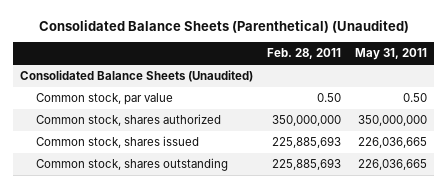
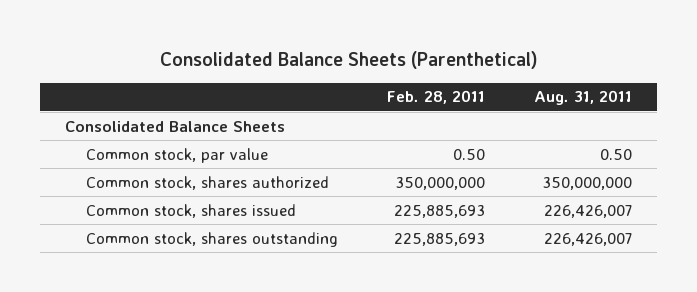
- Consolidated Balance Sheets (Parenthetical) (Unaudited)
+ Consolidated Balance Sheets (Parenthetical)
- | Feb. 28, 2011 | May 31, 2011
+ | Feb. 28, 2011 | Aug. 31, 2011
- Consolidated Balance Sheets (Unaudited)
+ Consolidated Balance Sheets

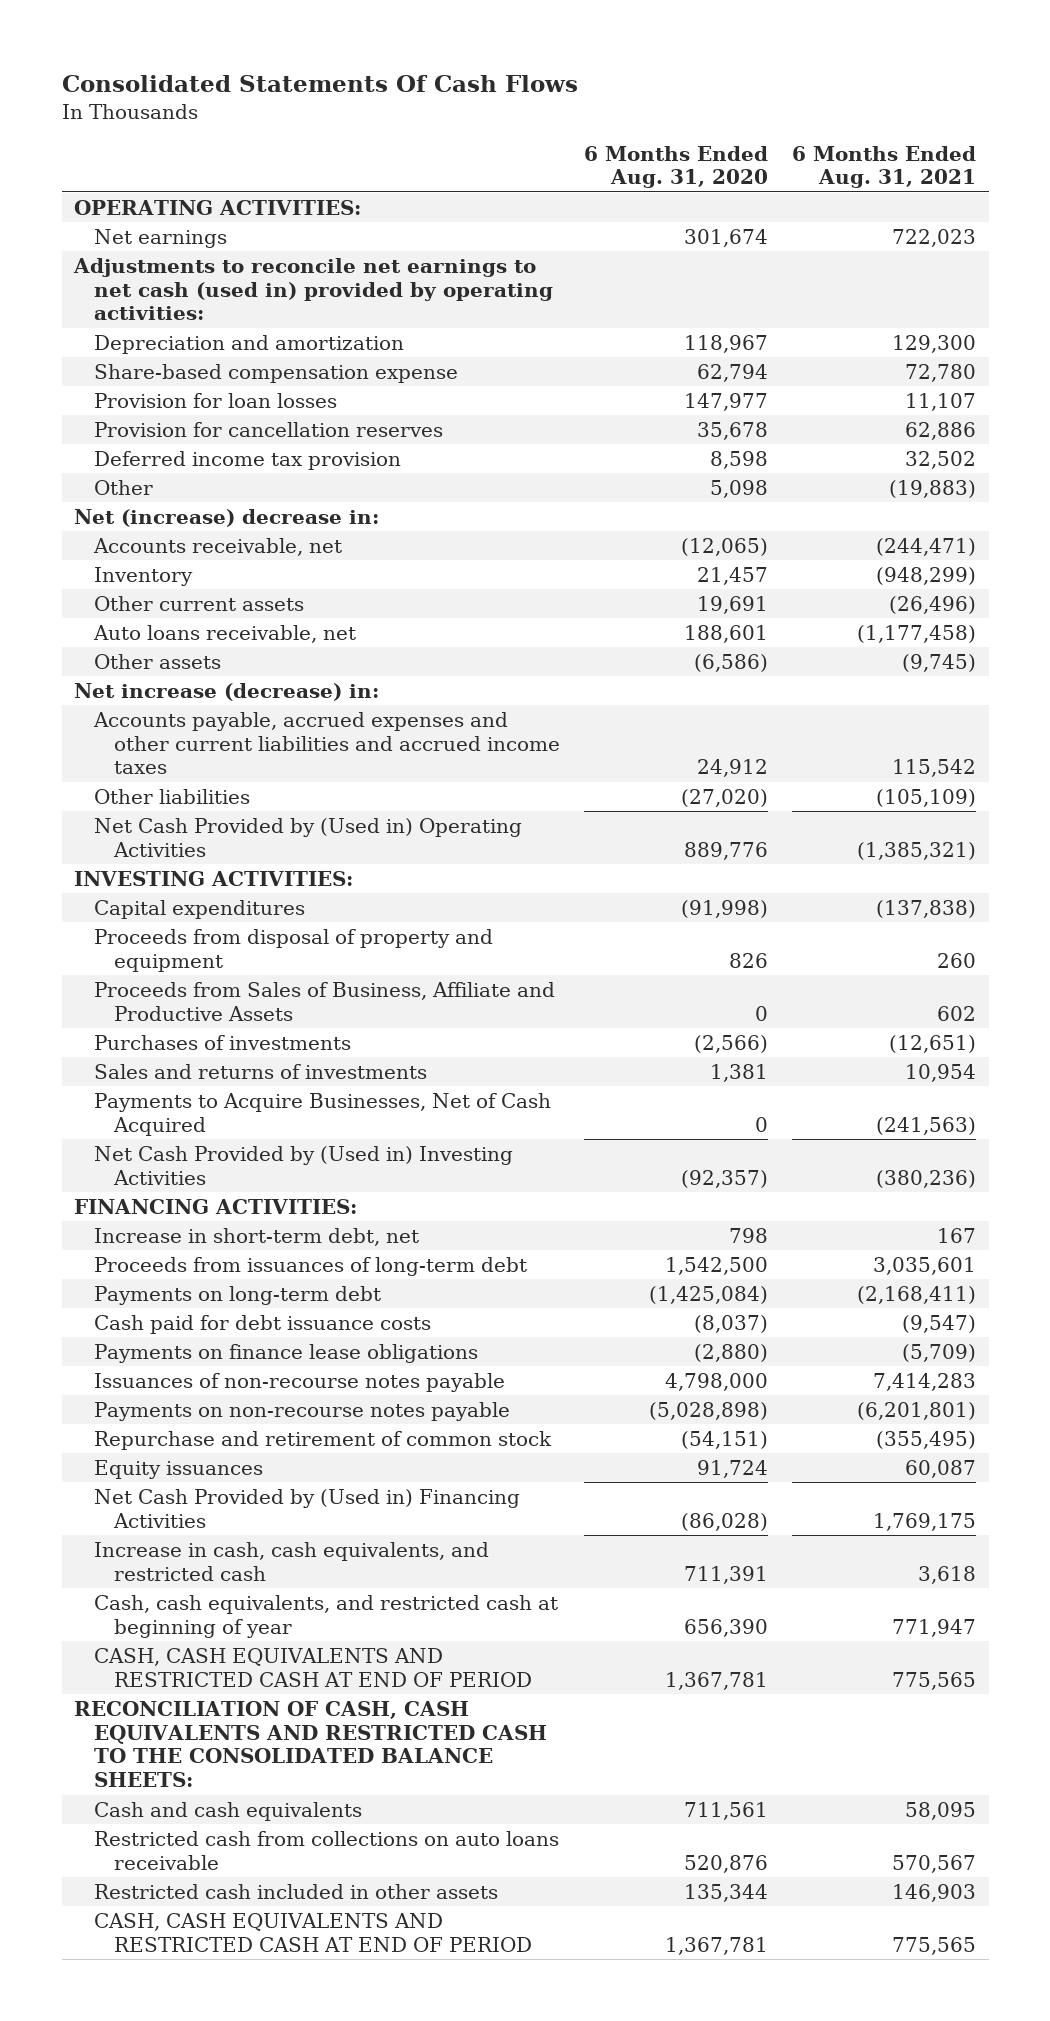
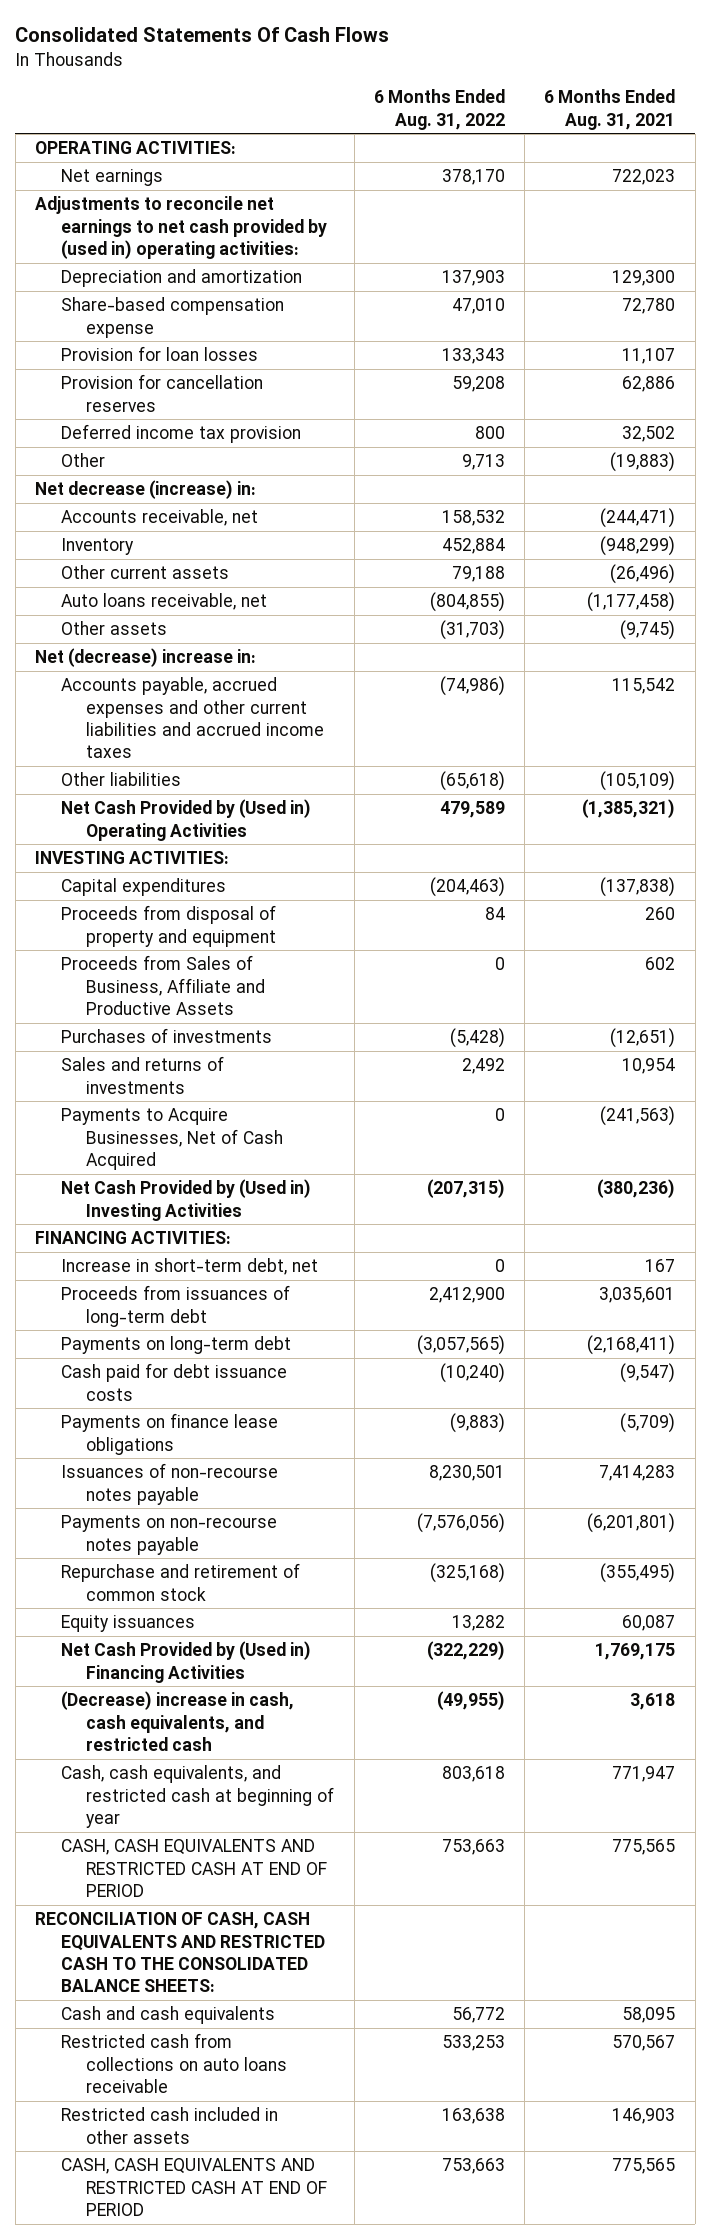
- | 6 Months Ended Aug. 31, 2020 | 6 Months Ended Aug. 31, 2021
+ | 6 Months Ended Aug. 31, 2022 | 6 Months Ended Aug. 31, 2021
- Adjustments to reconcile net earnings to net cash (used in) provided by operating activities:
+ Adjustments to reconcile net earnings to net cash provided by (used in) operating activities:
- Net (increase) decrease in:
+ Net decrease (increase) in:
- Net increase (decrease) in:
+ Net (decrease) increase in:
- Increase in cash, cash equivalents, and restricted cash | 711,391 | 3,618
+ (Decrease) increase in cash, cash equivalents, and restricted cash | (49,955) | 3,618

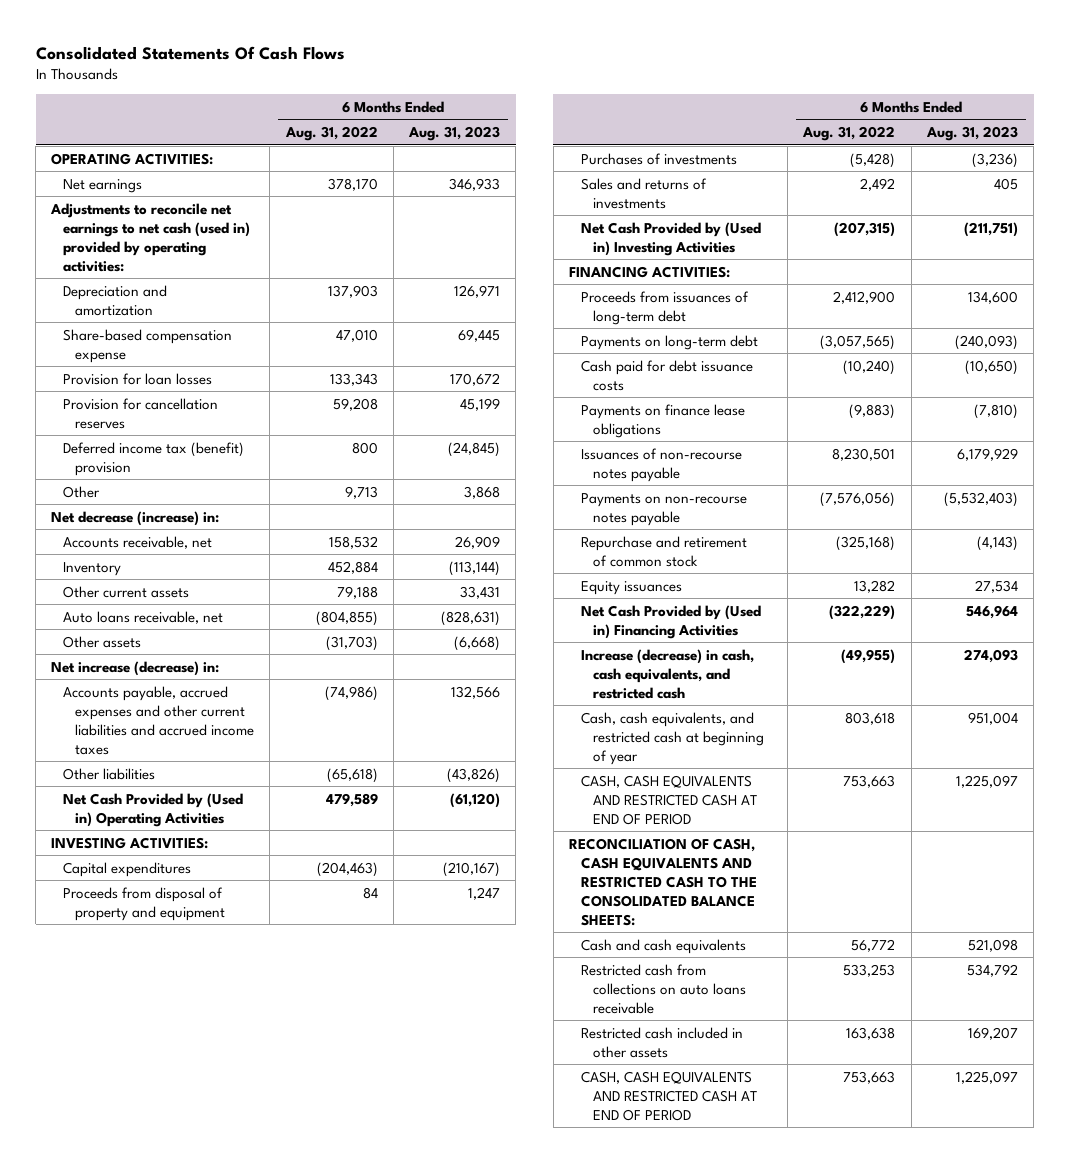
- | 6 Months Ended Aug. 31, 2022 | 6 Months Ended Aug. 31, 2021
+ | 6 Months Ended Aug. 31, 2022 | 6 Months Ended Aug. 31, 2023
- Adjustments to reconcile net earnings to net cash provided by (used in) operating activities:
+ Adjustments to reconcile net earnings to net cash (used in) provided by operating activities:
- Deferred income tax provision | 800 | 32,502
+ Deferred income tax (benefit) provision | 800 | (24,845)
- Net (decrease) increase in:
+ Net increase (decrease) in:
- Proceeds from Sales of Business, Affiliate and Productive Assets | 0 | 602
- Payments to Acquire Businesses, Net of Cash Acquired | 0 | (241,563)
- Increase in short-term debt, net | 0 | 167
- (Decrease) increase in cash, cash equivalents, and restricted cash | (49,955) | 3,618
+ Increase (decrease) in cash, cash equivalents, and restricted cash | (49,955) | 274,093

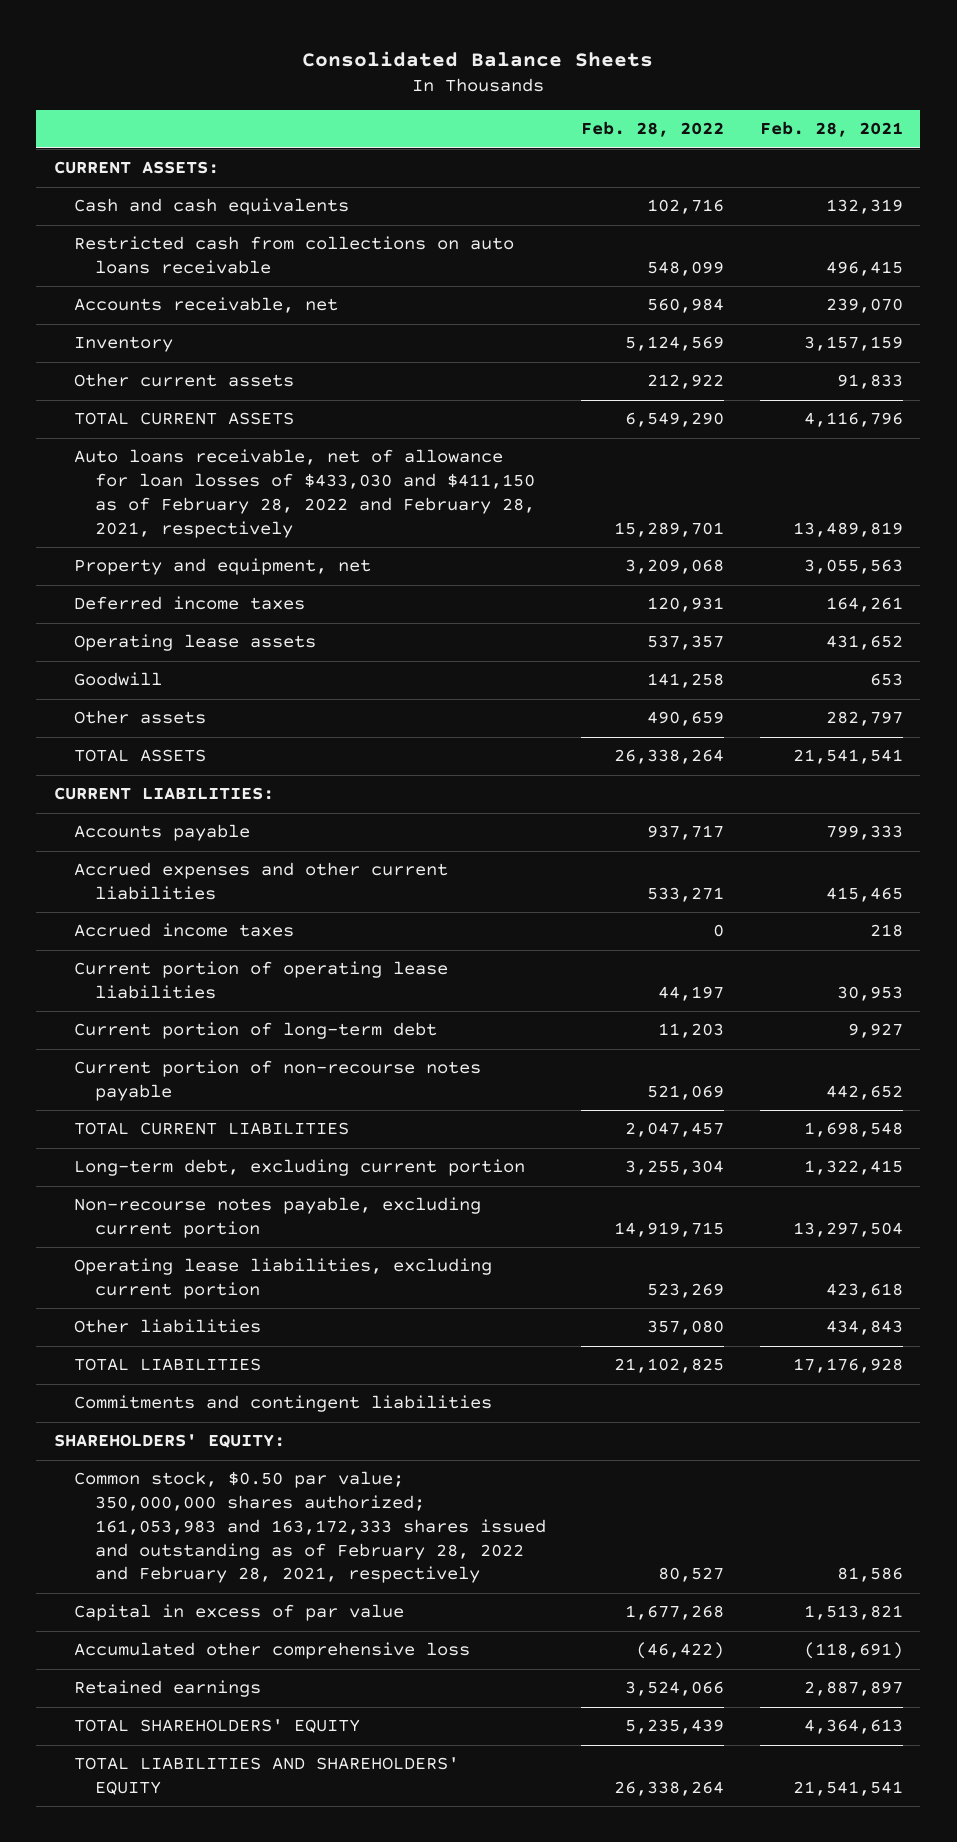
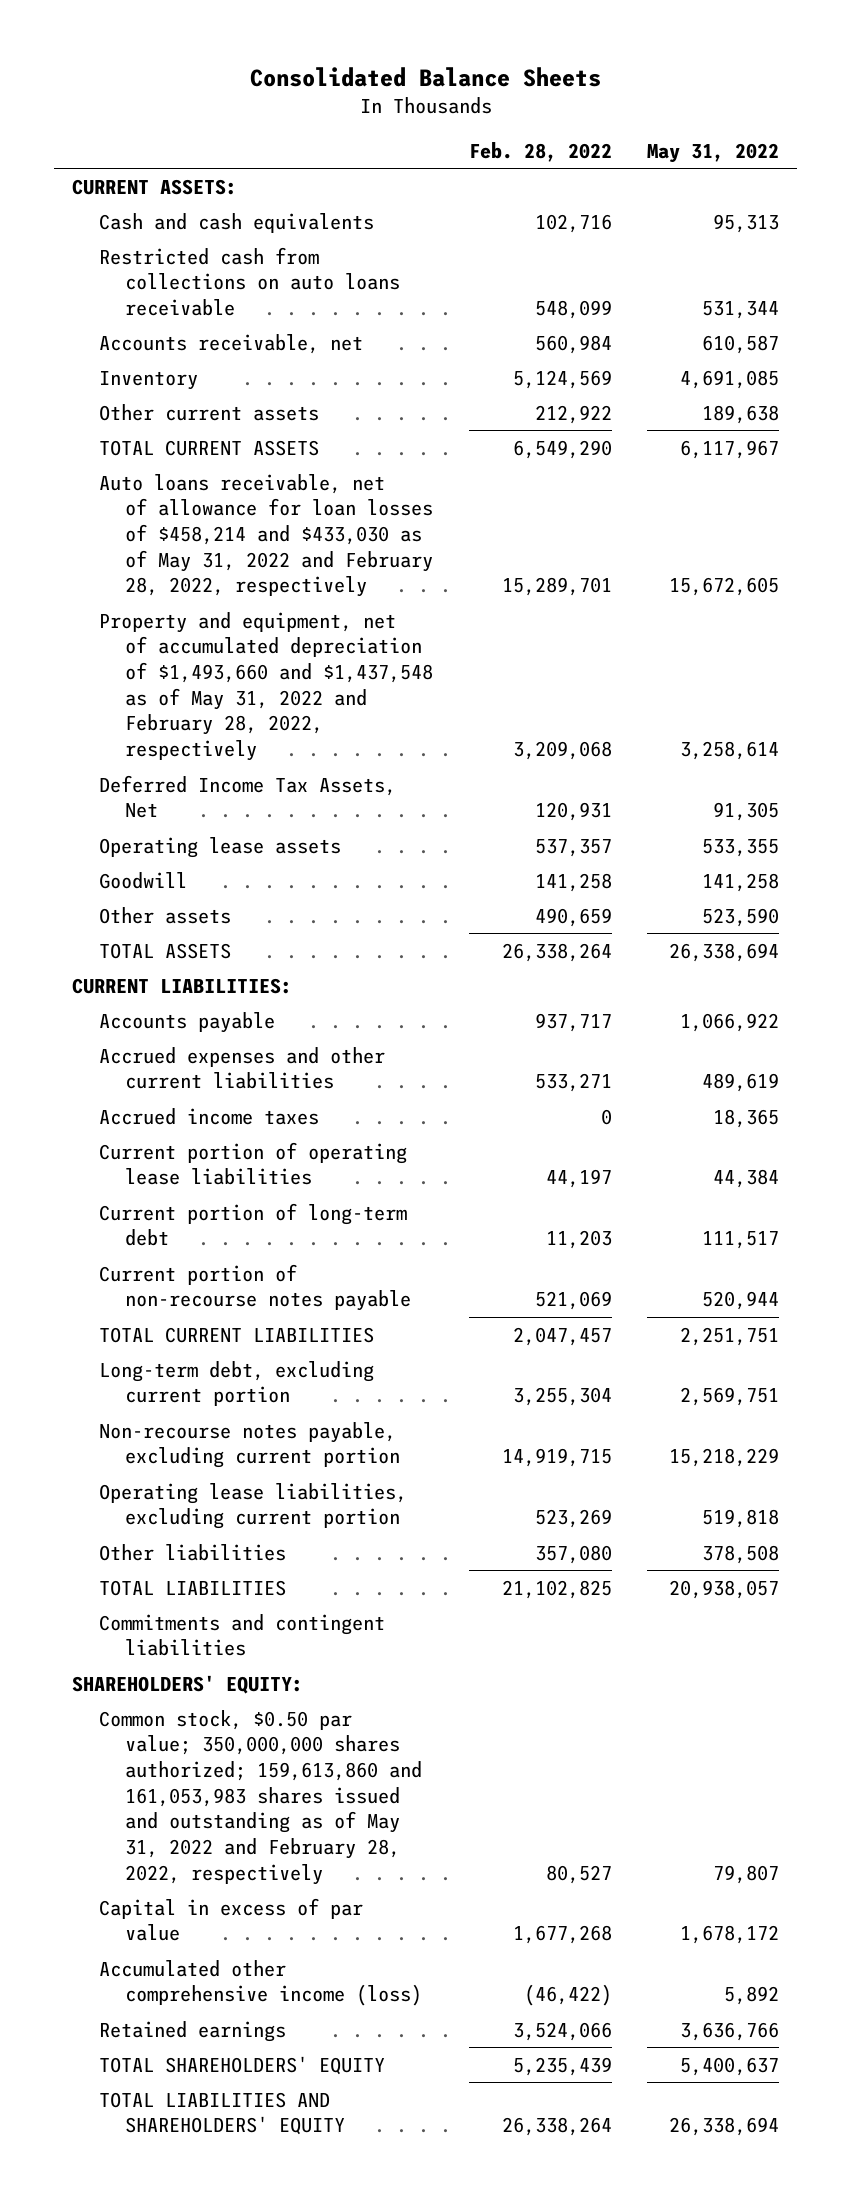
- | Feb. 28, 2022 | Feb. 28, 2021
+ | Feb. 28, 2022 | May 31, 2022
- Auto loans receivable, net of allowance for loan losses of $433,030 and $411,150 as of February 28, 2022 and February 28, 2021, respectively | 15,289,701 | 13,489,819
- Property and equipment, net | 3,209,068 | 3,055,563
- Deferred income taxes | 120,931 | 164,261
+ Auto loans receivable, net of allowance for loan losses of $458,214 and $433,030 as of May 31, 2022 and February 28, 2022, respectively | 15,289,701 | 15,672,605
+ Property and equipment, net of accumulated depreciation of $1,493,660 and $1,437,548 as of May 31, 2022 and February 28, 2022, respectively | 3,209,068 | 3,258,614
+ Deferred Income Tax Assets, Net | 120,931 | 91,305
- Common stock, $0.50 par value; 350,000,000 shares authorized; 161,053,983 and 163,172,333 shares issued and outstanding as of February 28, 2022 and February 28, 2021, respectively | 80,527 | 81,586
+ Common stock, $0.50 par value; 350,000,000 shares authorized; 159,613,860 and 161,053,983 shares issued and outstanding as of May 31, 2022 and February 28, 2022, respectively | 80,527 | 79,807
- Accumulated other comprehensive loss | (46,422) | (118,691)
+ Accumulated other comprehensive income (loss) | (46,422) | 5,892

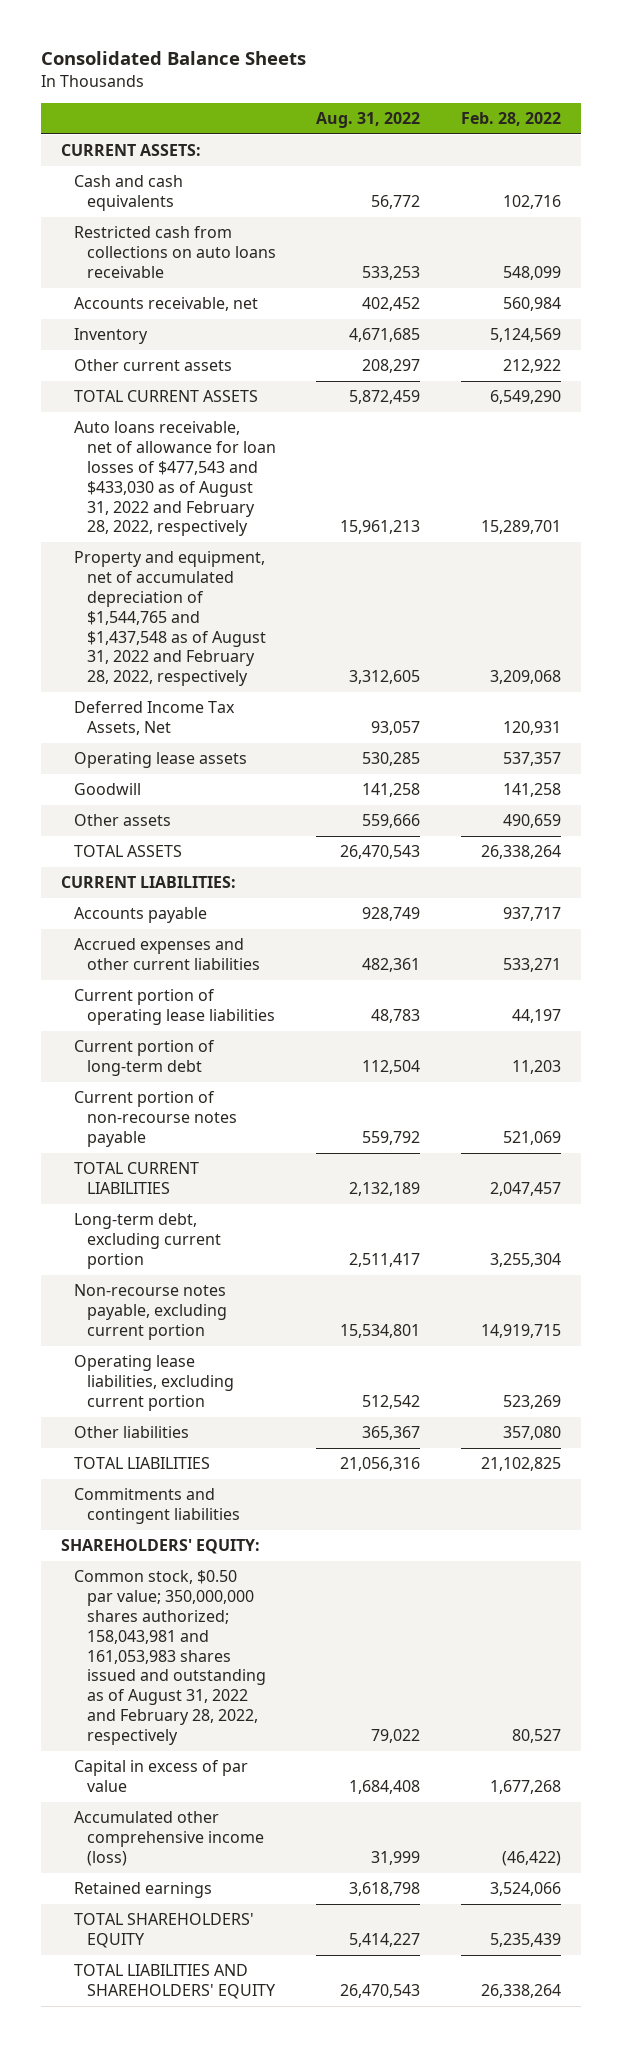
- | Feb. 28, 2022 | May 31, 2022
+ | Aug. 31, 2022 | Feb. 28, 2022
- Auto loans receivable, net of allowance for loan losses of $458,214 and $433,030 as of May 31, 2022 and February 28, 2022, respectively | 15,289,701 | 15,672,605
- Property and equipment, net of accumulated depreciation of $1,493,660 and $1,437,548 as of May 31, 2022 and February 28, 2022, respectively | 3,209,068 | 3,258,614
+ Auto loans receivable, net of allowance for loan losses of $477,543 and $433,030 as of August 31, 2022 and February 28, 2022, respectively | 15,961,213 | 15,289,701
+ Property and equipment, net of accumulated depreciation of $1,544,765 and $1,437,548 as of August 31, 2022 and February 28, 2022, respectively | 3,312,605 | 3,209,068
- Accrued income taxes | 0 | 18,365
- Common stock, $0.50 par value; 350,000,000 shares authorized; 159,613,860 and 161,053,983 shares issued and outstanding as of May 31, 2022 and February 28, 2022, respectively | 80,527 | 79,807
+ Common stock, $0.50 par value; 350,000,000 shares authorized; 158,043,981 and 161,053,983 shares issued and outstanding as of August 31, 2022 and February 28, 2022, respectively | 79,022 | 80,527

